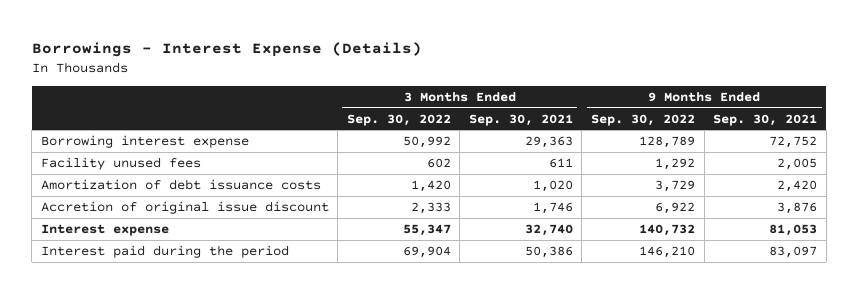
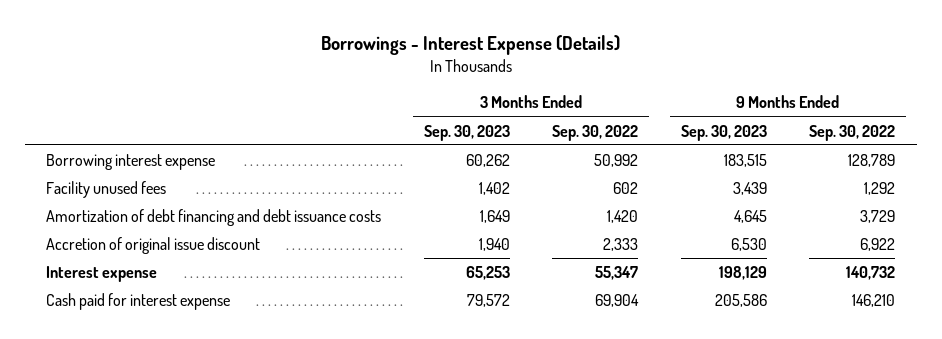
- | 3 Months Ended Sep. 30, 2022 | 3 Months Ended Sep. 30, 2021 | 9 Months Ended Sep. 30, 2022 | 9 Months Ended Sep. 30, 2021
+ | 3 Months Ended Sep. 30, 2023 | 3 Months Ended Sep. 30, 2022 | 9 Months Ended Sep. 30, 2023 | 9 Months Ended Sep. 30, 2022
- Amortization of debt issuance costs | 1,420 | 1,020 | 3,729 | 2,420
+ Amortization of debt financing and debt issuance costs | 1,649 | 1,420 | 4,645 | 3,729
- Interest paid during the period | 69,904 | 50,386 | 146,210 | 83,097
+ Cash paid for interest expense | 79,572 | 69,904 | 205,586 | 146,210

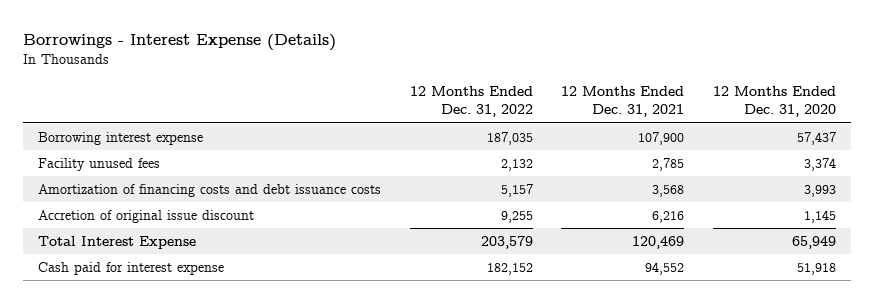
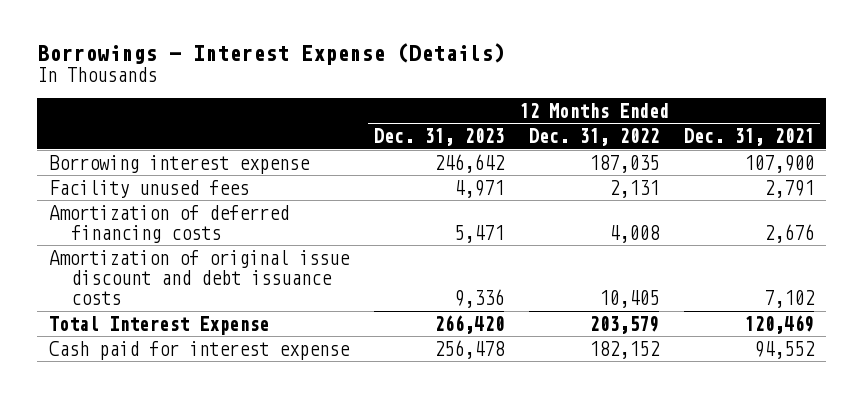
- | 12 Months Ended Dec. 31, 2022 | 12 Months Ended Dec. 31, 2021 | 12 Months Ended Dec. 31, 2020
+ | 12 Months Ended Dec. 31, 2023 | 12 Months Ended Dec. 31, 2022 | 12 Months Ended Dec. 31, 2021
- Facility unused fees | 2,132 | 2,785 | 3,374
- Amortization of financing costs and debt issuance costs | 5,157 | 3,568 | 3,993
- Accretion of original issue discount | 9,255 | 6,216 | 1,145
+ Facility unused fees | 4,971 | 2,131 | 2,791
+ Amortization of deferred financing costs | 5,471 | 4,008 | 2,676
+ Amortization of original issue discount and debt issuance costs | 9,336 | 10,405 | 7,102

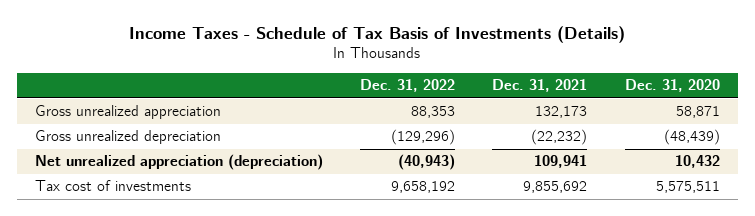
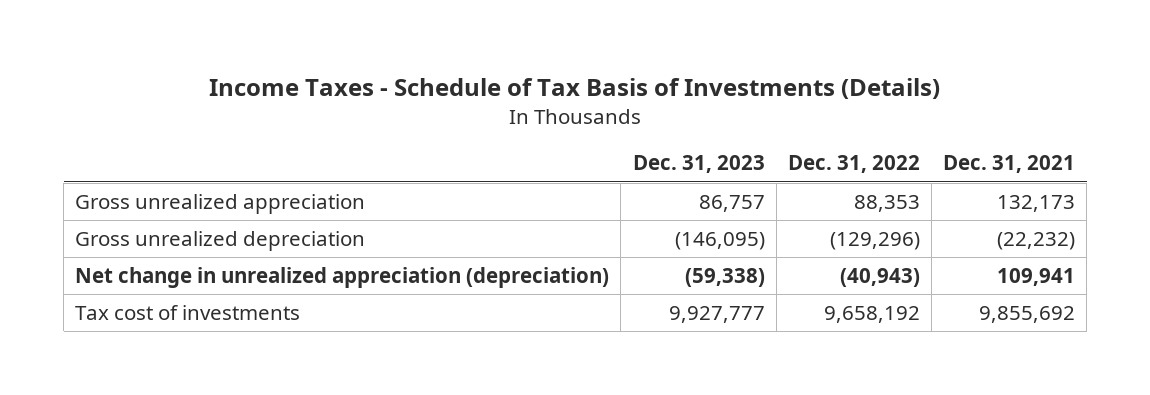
- | Dec. 31, 2022 | Dec. 31, 2021 | Dec. 31, 2020
+ | Dec. 31, 2023 | Dec. 31, 2022 | Dec. 31, 2021
- Net unrealized appreciation (depreciation) | (40,943) | 109,941 | 10,432
+ Net change in unrealized appreciation (depreciation) | (59,338) | (40,943) | 109,941

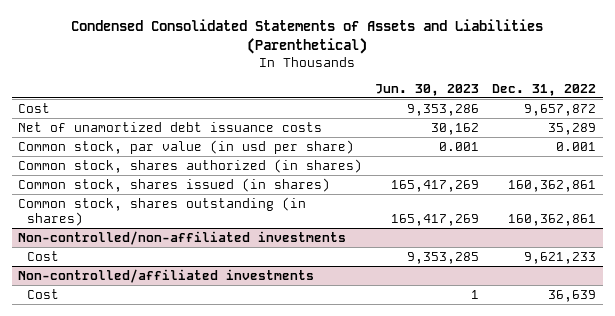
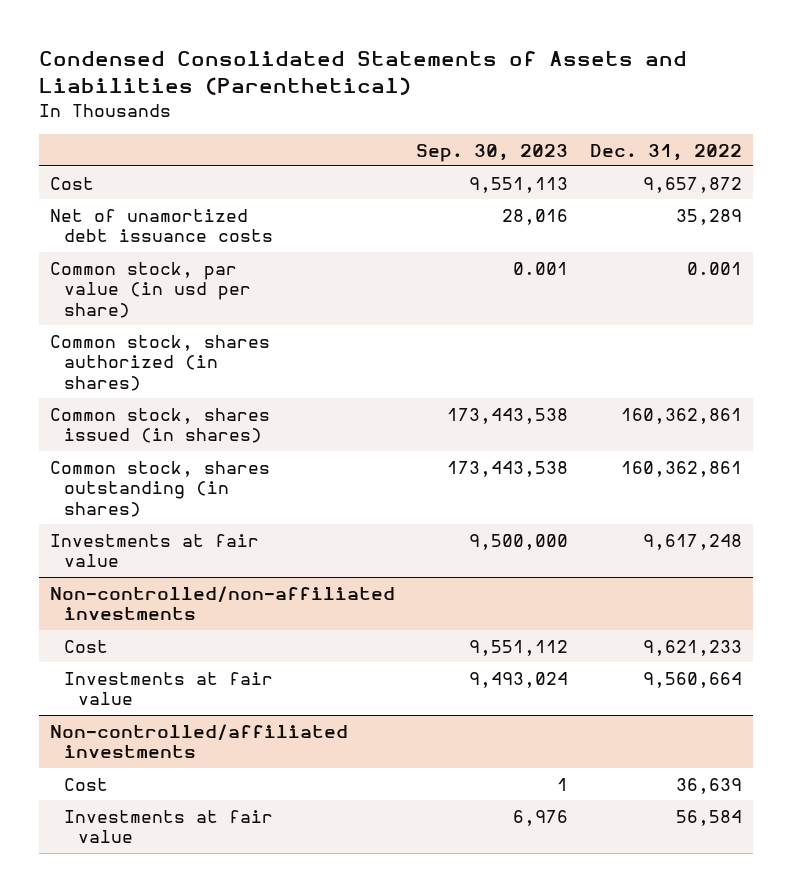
- | Jun. 30, 2023 | Dec. 31, 2022
+ | Sep. 30, 2023 | Dec. 31, 2022
+ Investments at fair value | 9,500,000 | 9,617,248
@ Non-controlled/non-affiliated investments
+ Investments at fair value | 9,493,024 | 9,560,664
@ Non-controlled/affiliated investments
+ Investments at fair value | 6,976 | 56,584

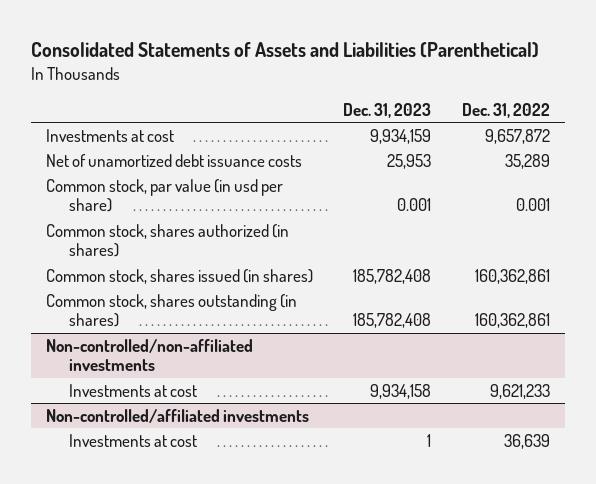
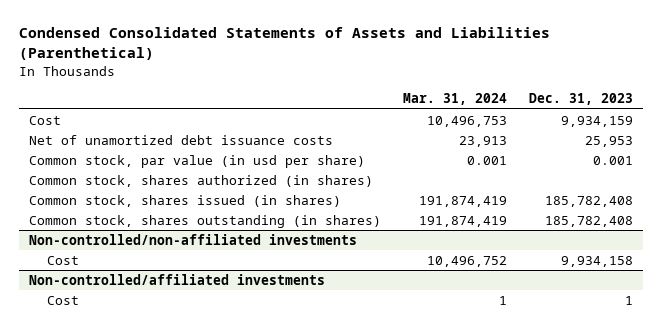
- Consolidated Statements of Assets and Liabilities (Parenthetical)
+ Condensed Consolidated Statements of Assets and Liabilities (Parenthetical)
- | Dec. 31, 2023 | Dec. 31, 2022
+ | Mar. 31, 2024 | Dec. 31, 2023
- Investments at cost | 9,934,159 | 9,657,872
+ Cost | 10,496,753 | 9,934,159
@ Non-controlled/non-affiliated investments
- Investments at cost | 9,934,158 | 9,621,233
+ Cost | 10,496,752 | 9,934,158
@ Non-controlled/affiliated investments
- Investments at cost | 1 | 36,639
+ Cost | 1 | 1

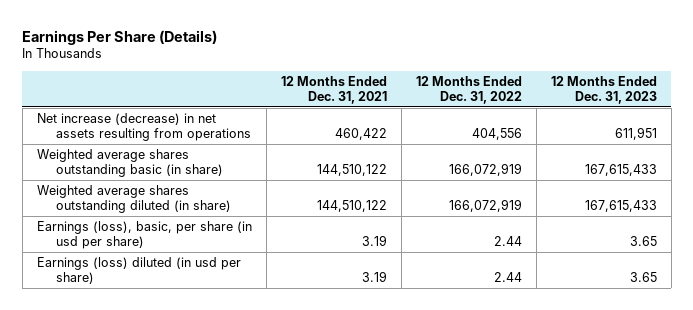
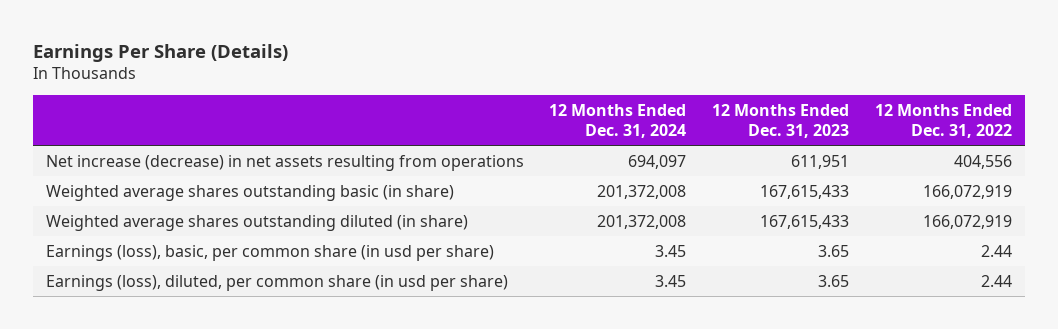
- | 12 Months Ended Dec. 31, 2021 | 12 Months Ended Dec. 31, 2022 | 12 Months Ended Dec. 31, 2023
+ | 12 Months Ended Dec. 31, 2024 | 12 Months Ended Dec. 31, 2023 | 12 Months Ended Dec. 31, 2022
- Earnings (loss), basic, per share (in usd per share) | 3.19 | 2.44 | 3.65
- Earnings (loss) diluted (in usd per share) | 3.19 | 2.44 | 3.65
+ Earnings (loss), basic, per common share (in usd per share) | 3.45 | 3.65 | 2.44
+ Earnings (loss), diluted, per common share (in usd per share) | 3.45 | 3.65 | 2.44

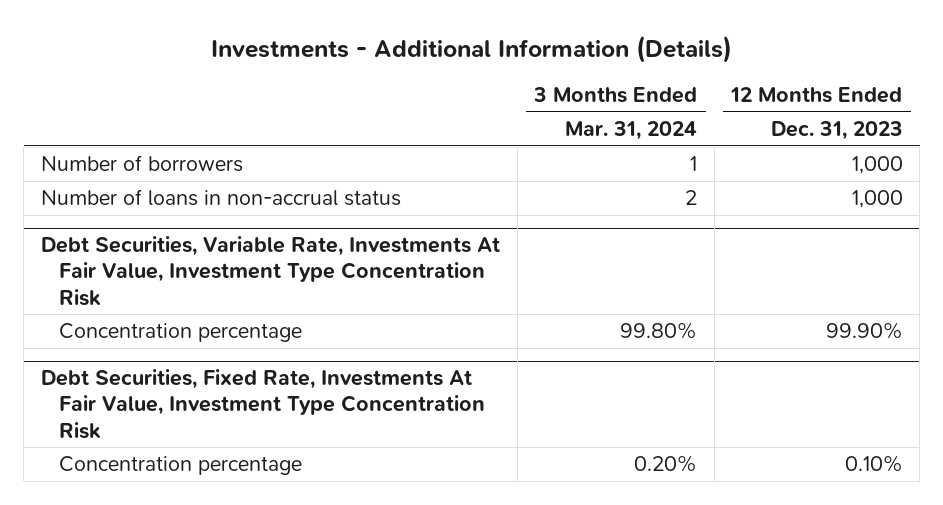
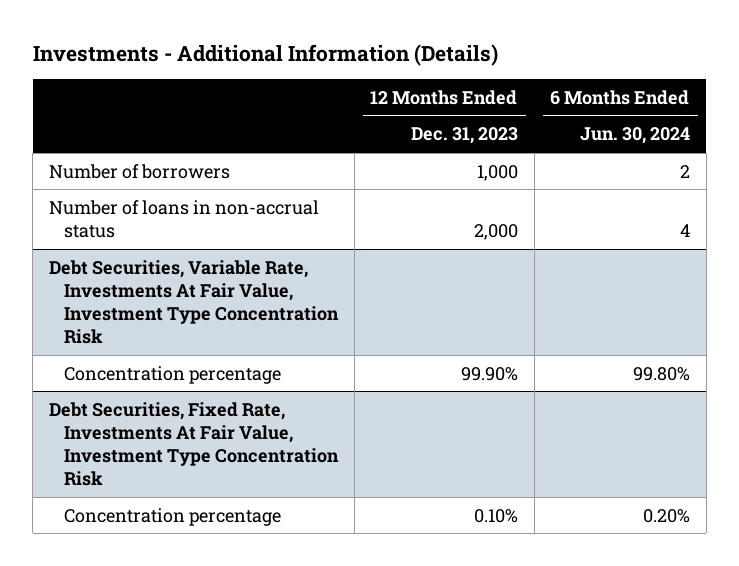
- | 3 Months Ended Mar. 31, 2024 | 12 Months Ended Dec. 31, 2023
+ | 12 Months Ended Dec. 31, 2023 | 6 Months Ended Jun. 30, 2024
- Number of loans in non-accrual status | 2 | 1,000
+ Number of loans in non-accrual status | 2,000 | 4

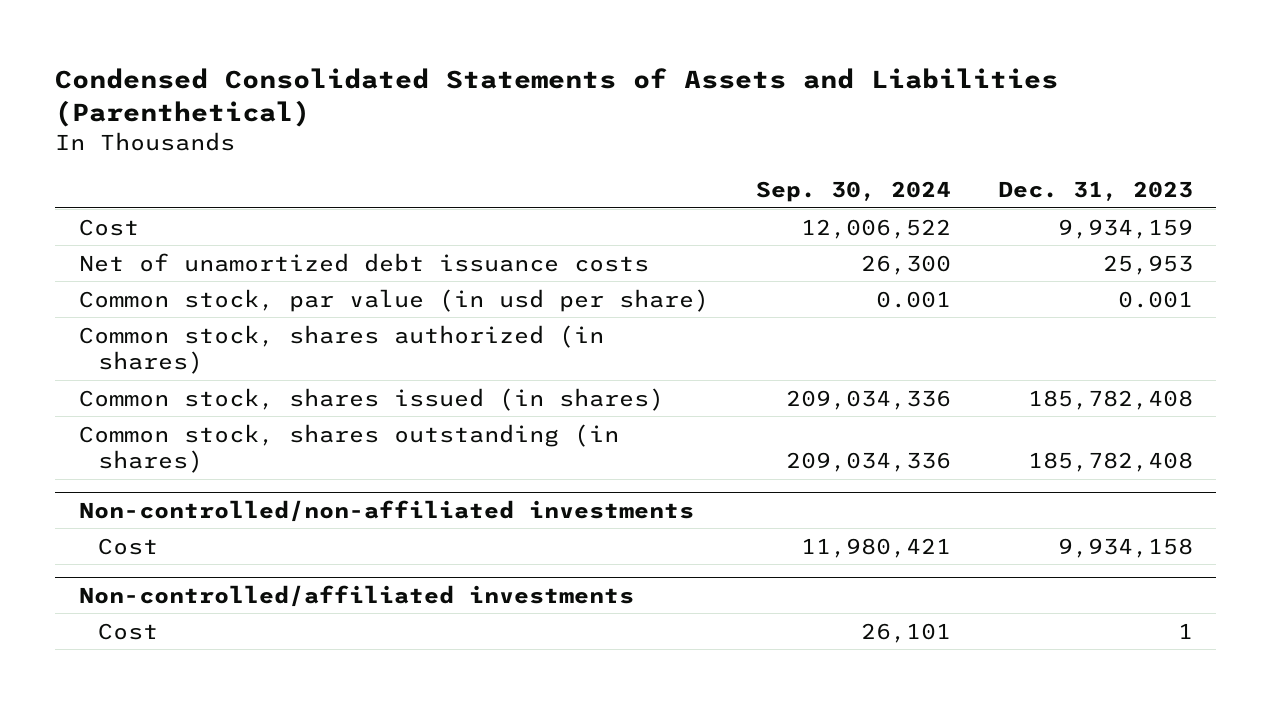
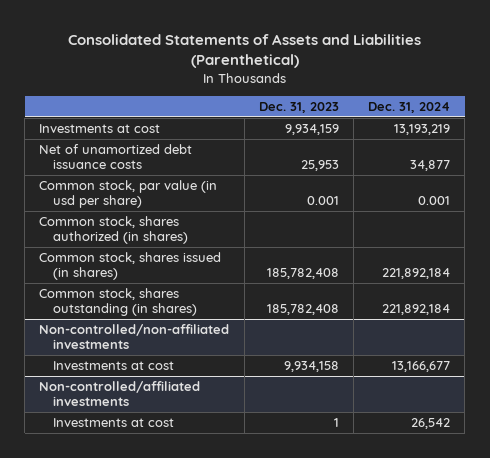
- Condensed Consolidated Statements of Assets and Liabilities (Parenthetical)
+ Consolidated Statements of Assets and Liabilities (Parenthetical)
- | Sep. 30, 2024 | Dec. 31, 2023
+ | Dec. 31, 2023 | Dec. 31, 2024
- Cost | 12,006,522 | 9,934,159
+ Investments at cost | 9,934,159 | 13,193,219
@ Non-controlled/non-affiliated investments
- Cost | 11,980,421 | 9,934,158
+ Investments at cost | 9,934,158 | 13,166,677
@ Non-controlled/affiliated investments
- Cost | 26,101 | 1
+ Investments at cost | 1 | 26,542

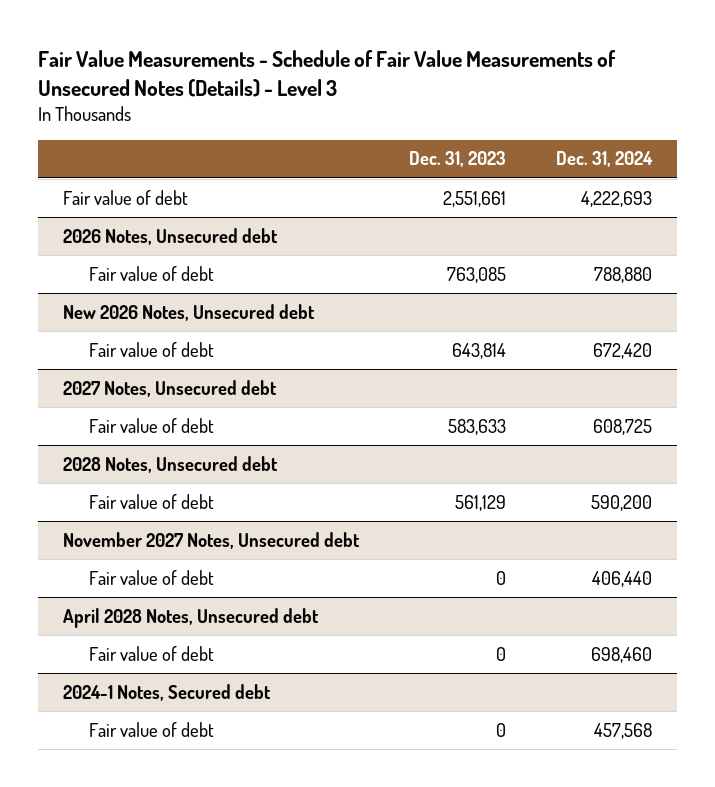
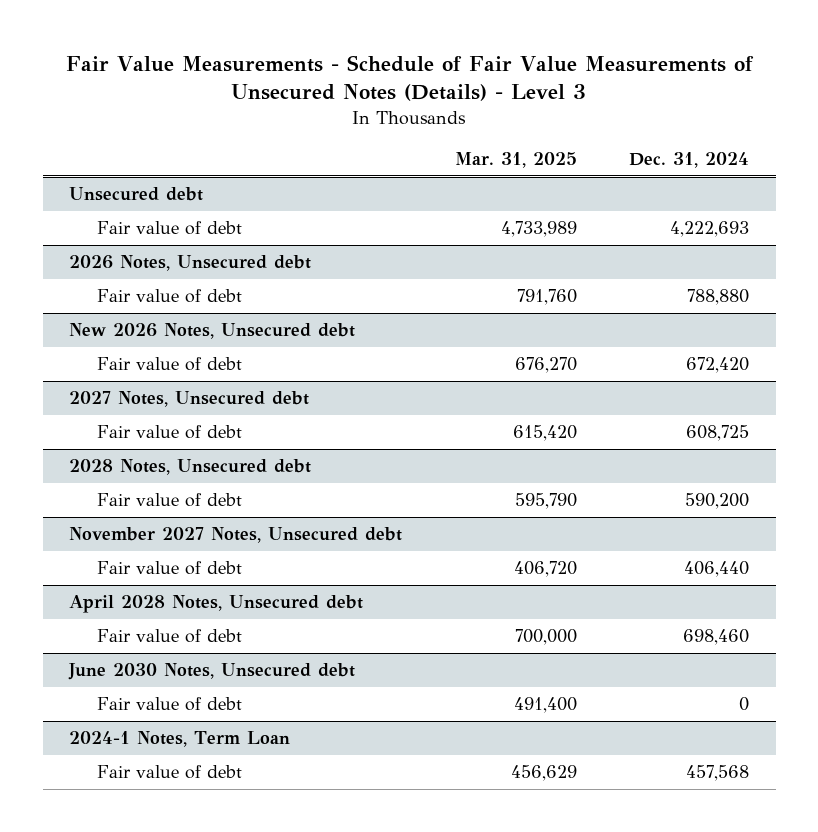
- | Dec. 31, 2023 | Dec. 31, 2024
+ | Mar. 31, 2025 | Dec. 31, 2024
+ Unsecured debt
- 2024-1 Notes, Secured debt
+ June 2030 Notes, Unsecured debt
+ Fair value of debt | 491,400 | 0
+ 2024-1 Notes, Term Loan

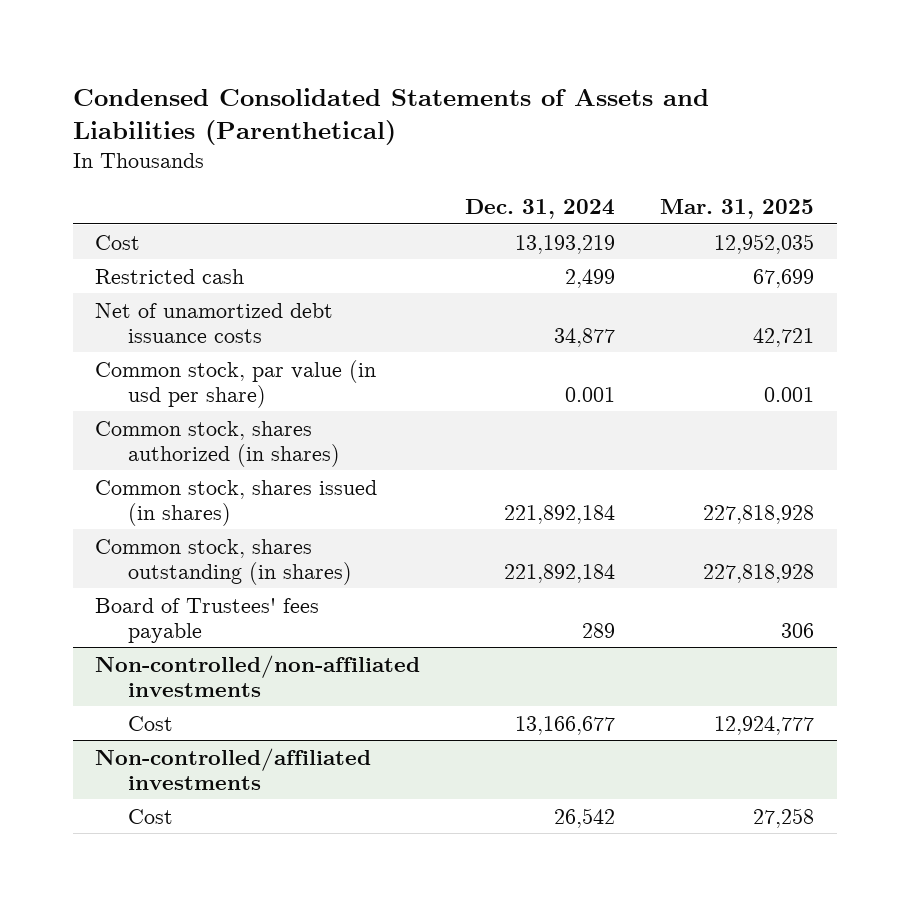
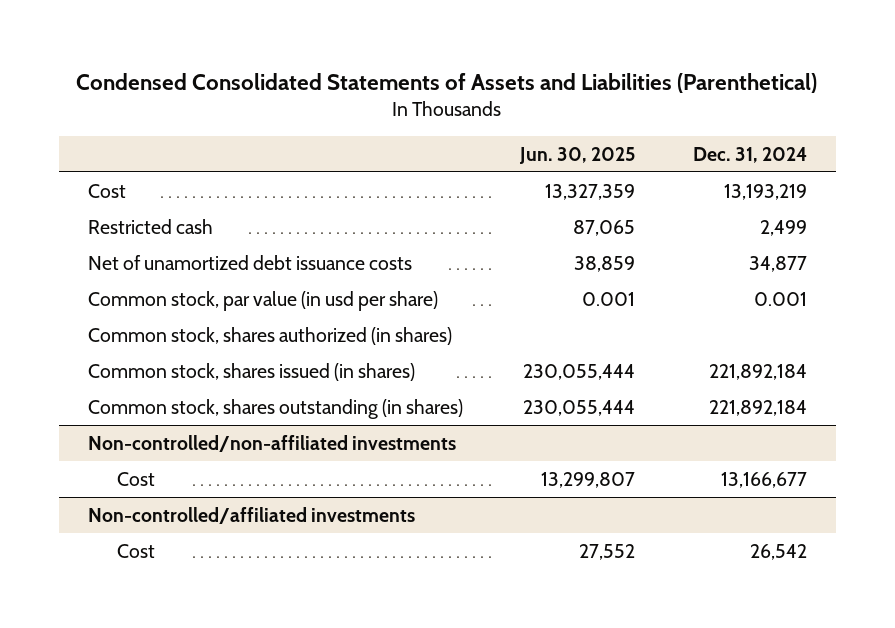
- | Dec. 31, 2024 | Mar. 31, 2025
+ | Jun. 30, 2025 | Dec. 31, 2024
- Board of Trustees' fees payable | 289 | 306

